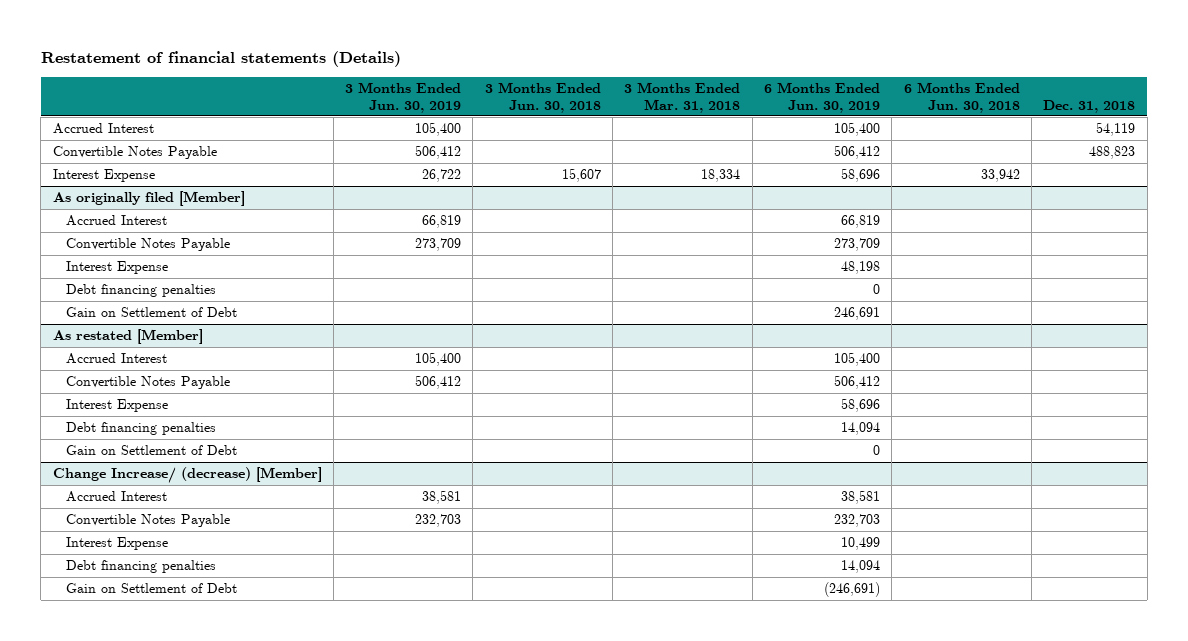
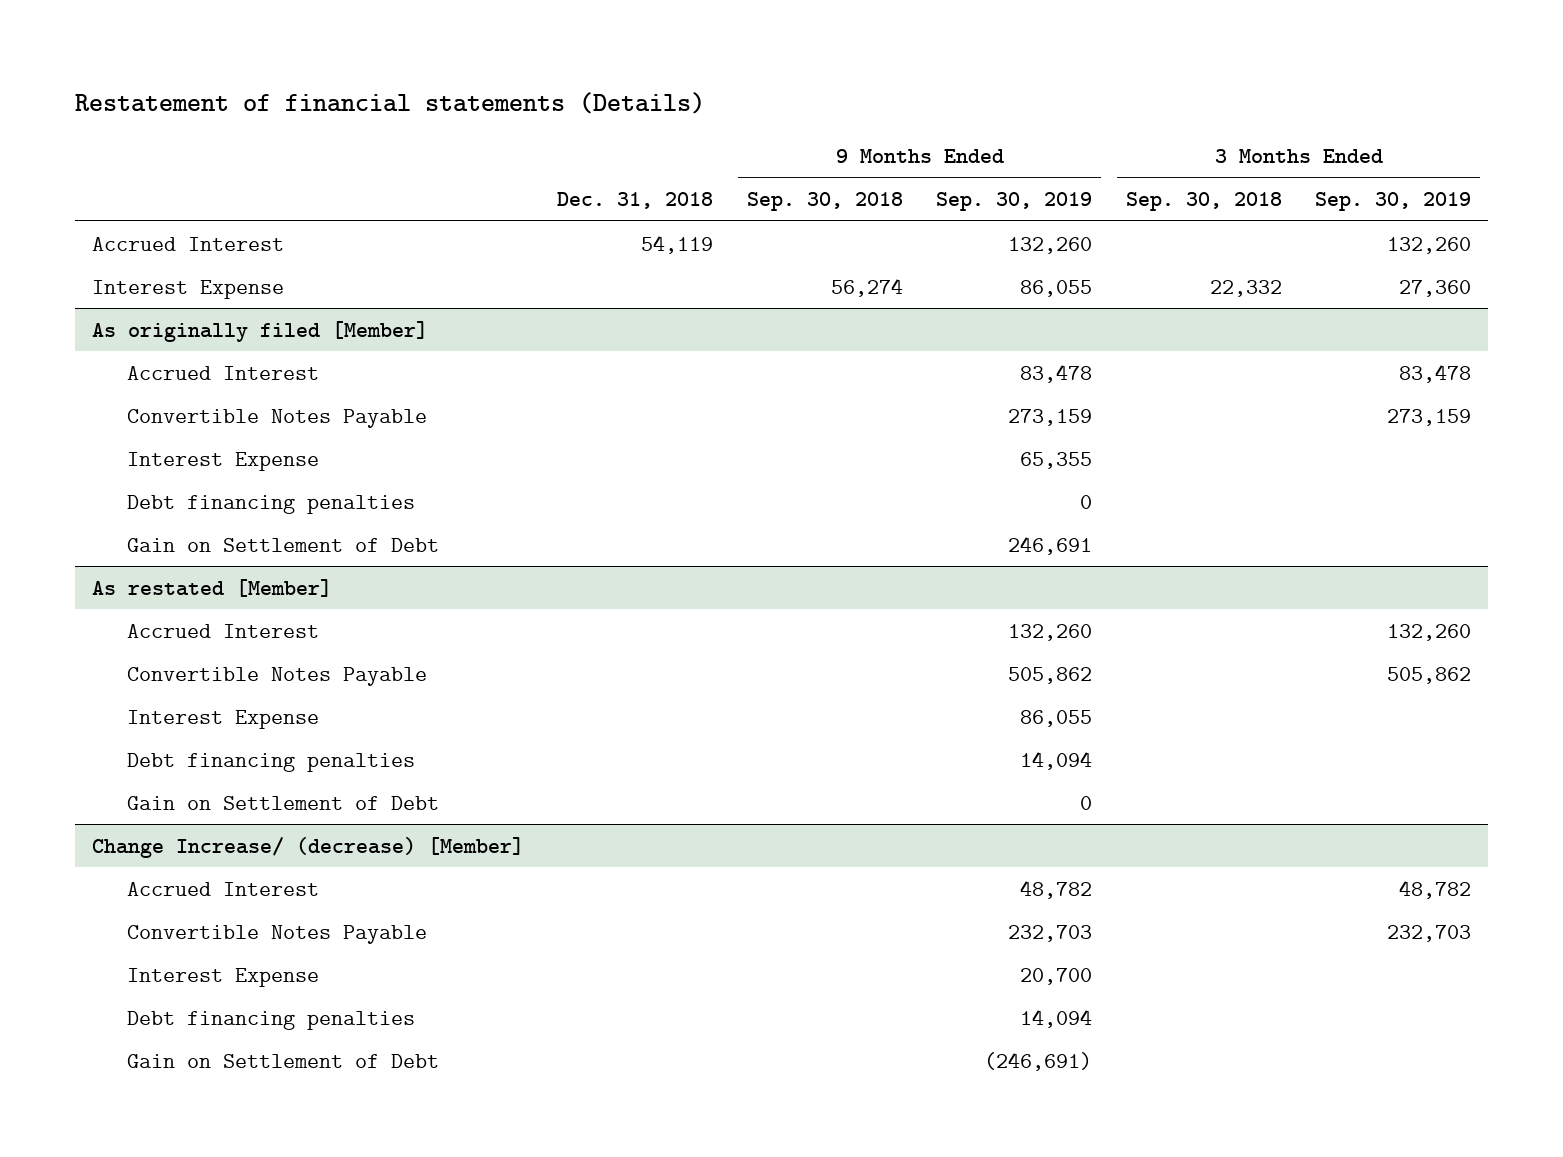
- | 3 Months Ended Jun. 30, 2019 | 3 Months Ended Jun. 30, 2018 | 3 Months Ended Mar. 31, 2018 | 6 Months Ended Jun. 30, 2019 | 6 Months Ended Jun. 30, 2018 | Dec. 31, 2018
+ | Dec. 31, 2018 | 9 Months Ended Sep. 30, 2018 | 9 Months Ended Sep. 30, 2019 | 3 Months Ended Sep. 30, 2018 | 3 Months Ended Sep. 30, 2019
- Convertible Notes Payable | 506,412 | | | 506,412 | | 488,823

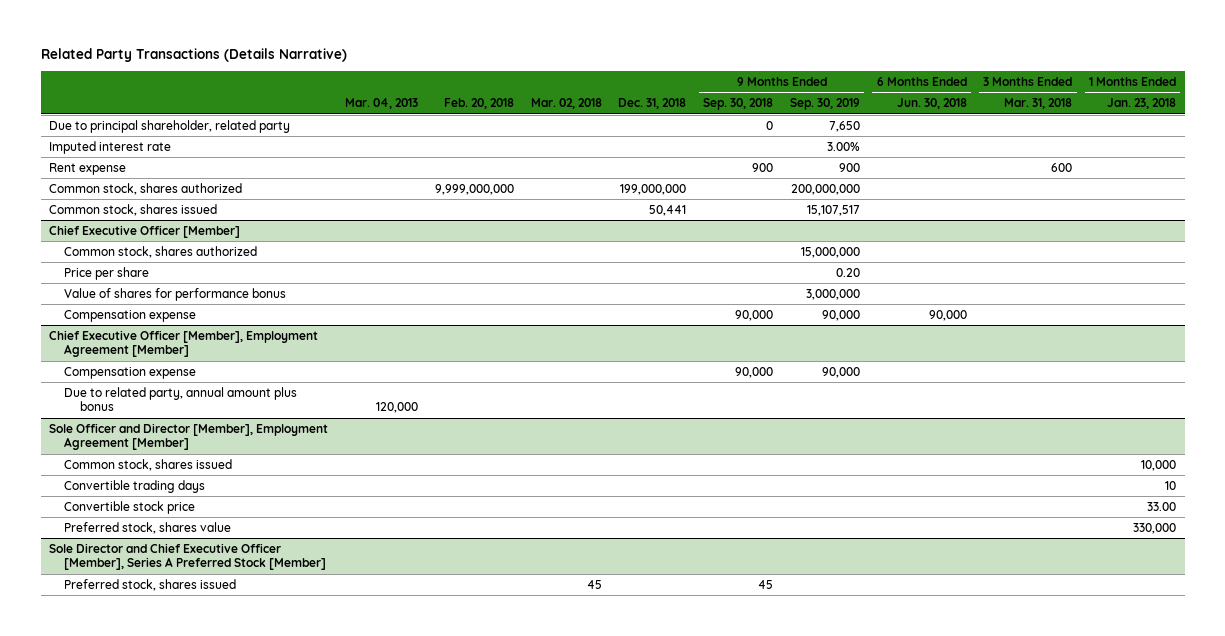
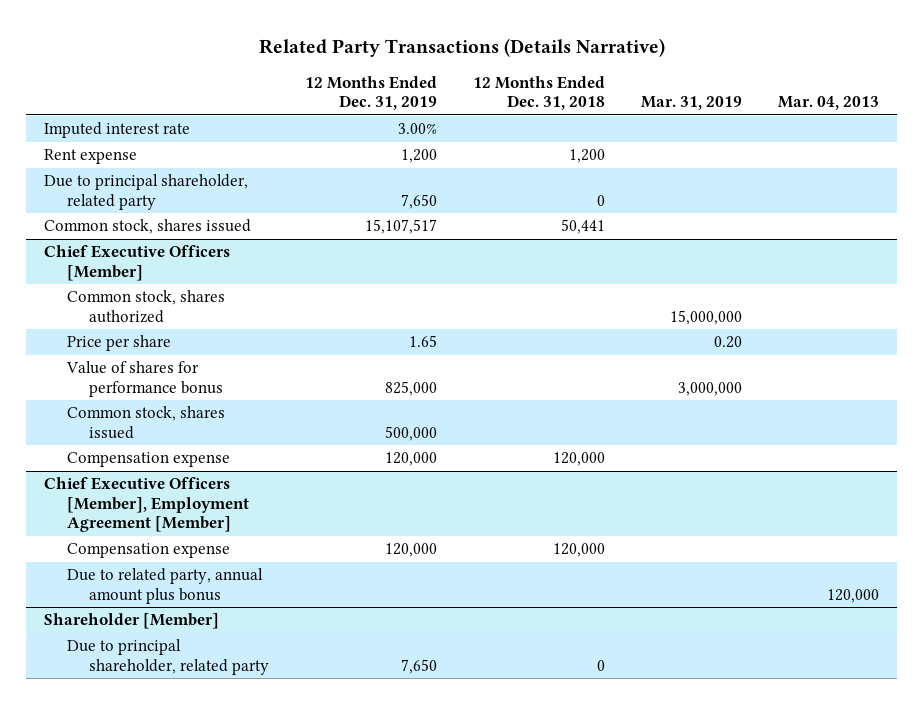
- | Mar. 04, 2013 | Feb. 20, 2018 | Mar. 02, 2018 | Dec. 31, 2018 | 9 Months Ended Sep. 30, 2018 | 9 Months Ended Sep. 30, 2019 | 6 Months Ended Jun. 30, 2018 | 3 Months Ended Mar. 31, 2018 | 1 Months Ended Jan. 23, 2018
+ | 12 Months Ended Dec. 31, 2019 | 12 Months Ended Dec. 31, 2018 | Mar. 31, 2019 | Mar. 04, 2013
- Common stock, shares authorized | | 9,999,000,000 | | 199,000,000 | | 200,000,000 | | |
moved down: Due to principal shareholder, related party | 7,650 | 0 | |
- Chief Executive Officer [Member]
+ Chief Executive Officers [Member]
+ Common stock, shares issued | 500,000 | | |
- Chief Executive Officer [Member], Employment Agreement [Member]
+ Chief Executive Officers [Member], Employment Agreement [Member]
- Sole Officer and Director [Member], Employment Agreement [Member]
- Common stock, shares issued | | | | | | | | | 10,000
- Convertible trading days | | | | | | | | | 10
- Convertible stock price | | | | | | | | | 33.00
- Preferred stock, shares value | | | | | | | | | 330,000
- Sole Director and Chief Executive Officer [Member], Series A Preferred Stock [Member]
- Preferred stock, shares issued | | | 45 | | 45 | | | |
+ Shareholder [Member]
+ Due to principal shareholder, related party | 7,650 | 0 | |

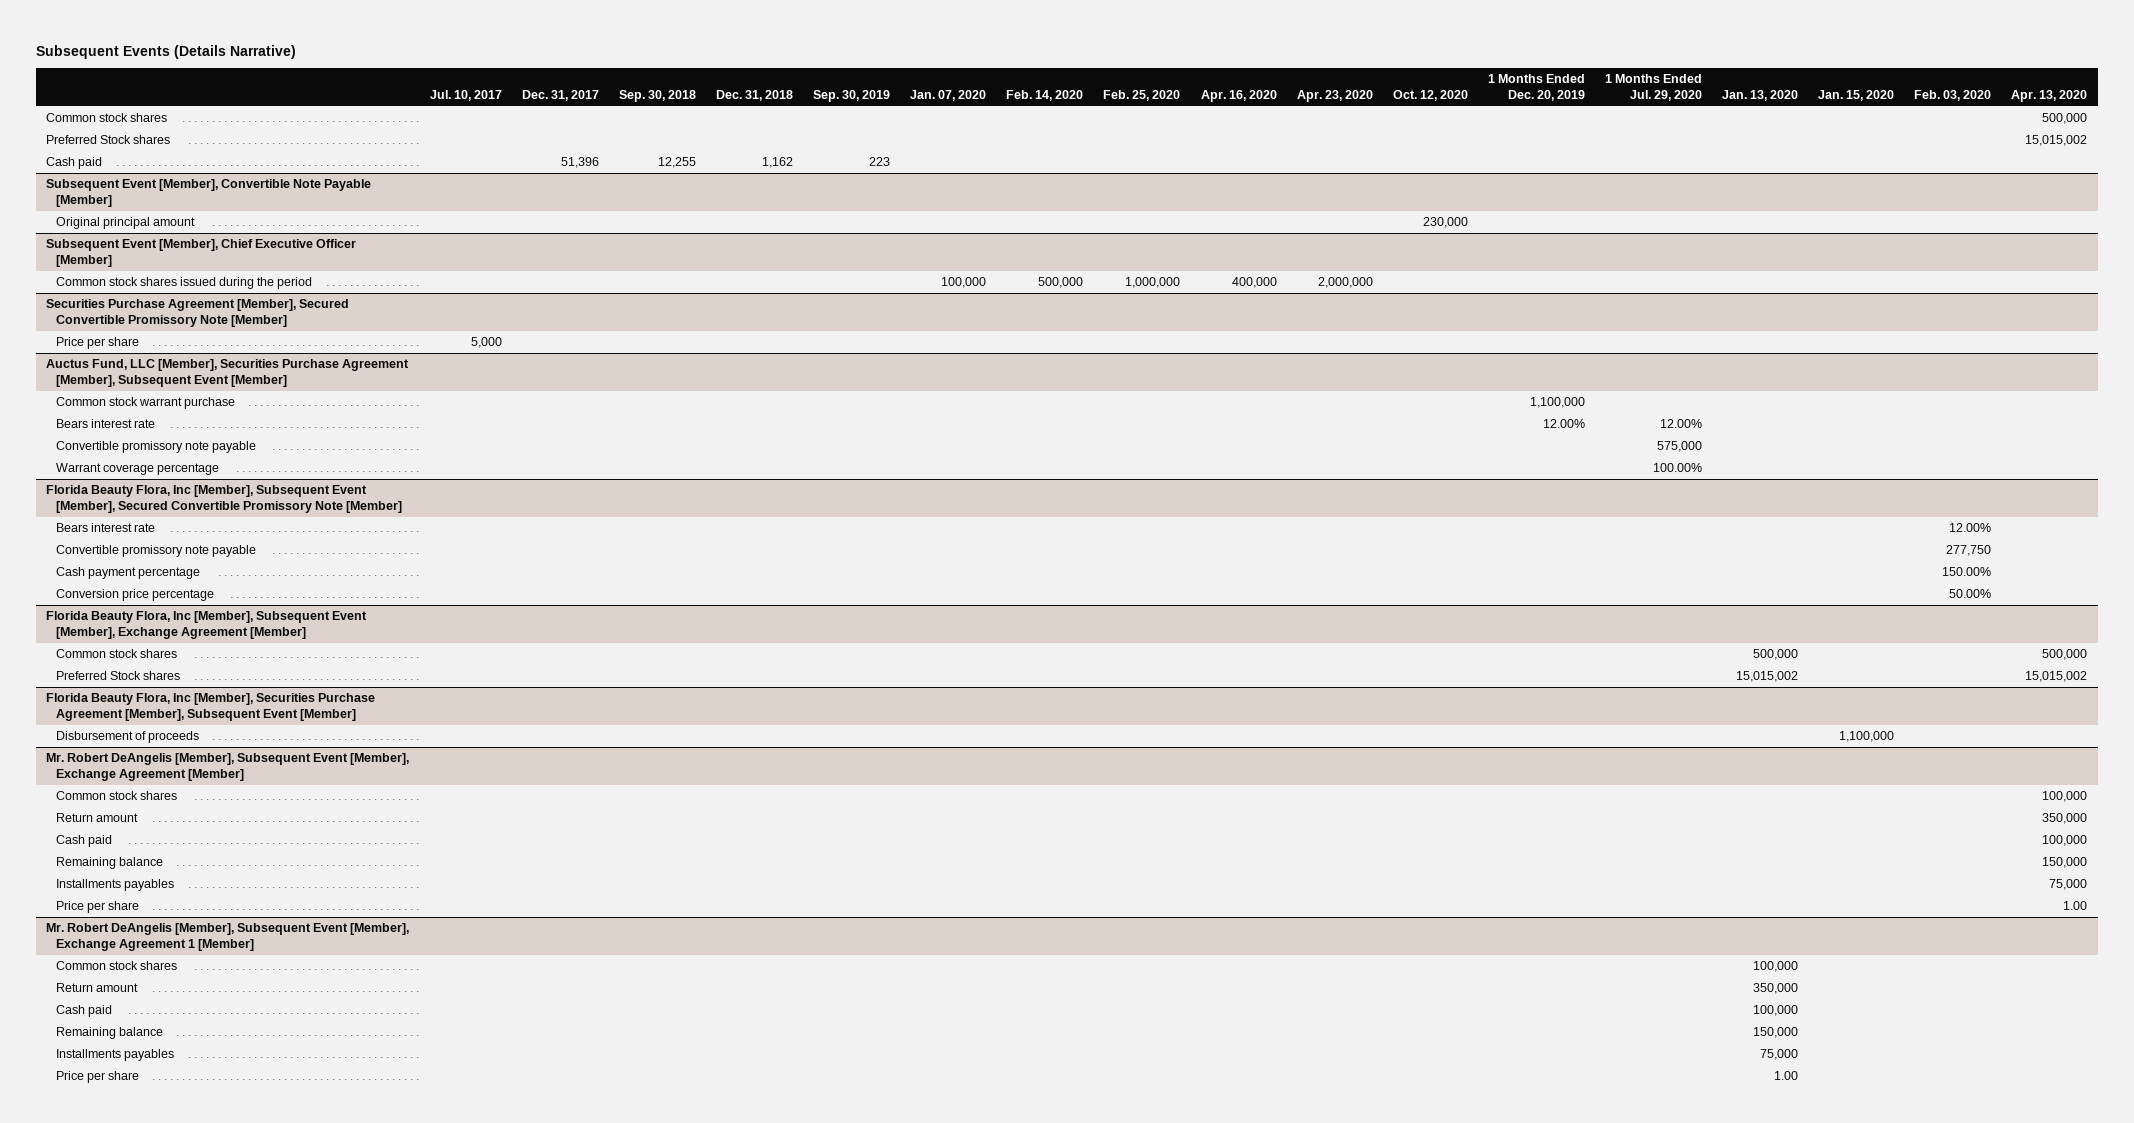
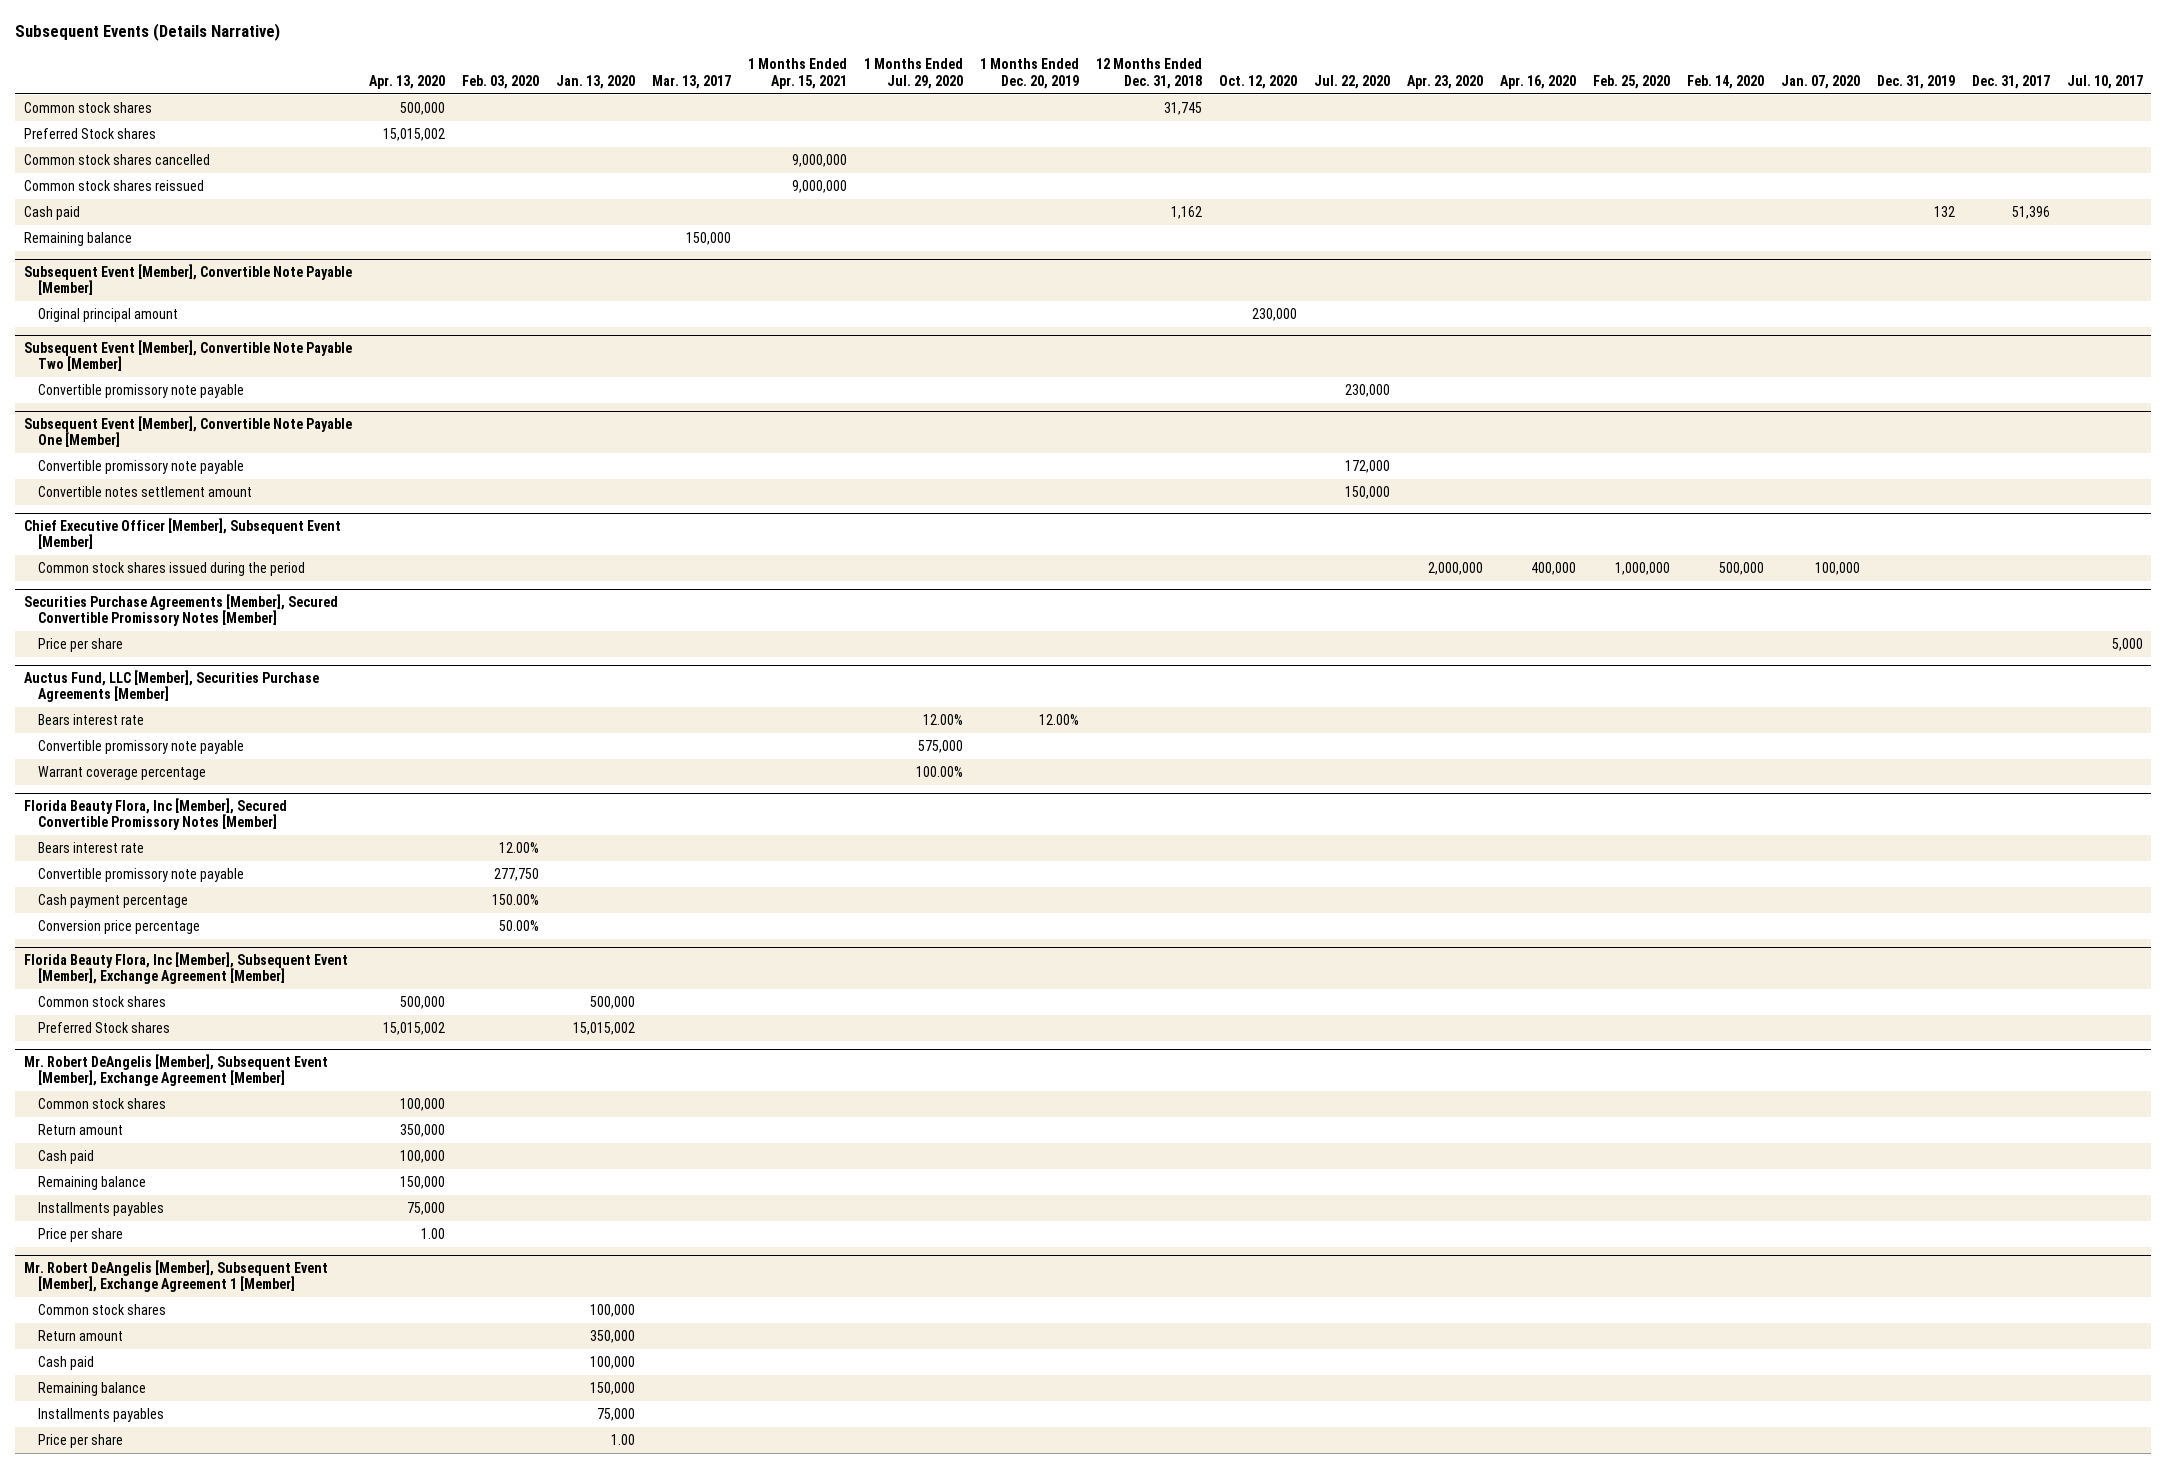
- | Jul. 10, 2017 | Dec. 31, 2017 | Sep. 30, 2018 | Dec. 31, 2018 | Sep. 30, 2019 | Jan. 07, 2020 | Feb. 14, 2020 | Feb. 25, 2020 | Apr. 16, 2020 | Apr. 23, 2020 | Oct. 12, 2020 | 1 Months Ended Dec. 20, 2019 | 1 Months Ended Jul. 29, 2020 | Jan. 13, 2020 | Jan. 15, 2020 | Feb. 03, 2020 | Apr. 13, 2020
+ | Apr. 13, 2020 | Feb. 03, 2020 | Jan. 13, 2020 | Mar. 13, 2017 | 1 Months Ended Apr. 15, 2021 | 1 Months Ended Jul. 29, 2020 | 1 Months Ended Dec. 20, 2019 | 12 Months Ended Dec. 31, 2018 | Oct. 12, 2020 | Jul. 22, 2020 | Apr. 23, 2020 | Apr. 16, 2020 | Feb. 25, 2020 | Feb. 14, 2020 | Jan. 07, 2020 | Dec. 31, 2019 | Dec. 31, 2017 | Jul. 10, 2017
+ Common stock shares cancelled | | | | | 9,000,000 | | | | | | | | | | | | |
+ Common stock shares reissued | | | | | 9,000,000 | | | | | | | | | | | | |
+ Remaining balance | | | | 150,000 | | | | | | | | | | | | | |
- Subsequent Event [Member], Chief Executive Officer [Member]
+ Subsequent Event [Member], Convertible Note Payable Two [Member]
+ Convertible promissory note payable | | | | | | | | | | 230,000 | | | | | | | |
+ Subsequent Event [Member], Convertible Note Payable One [Member]
+ Convertible promissory note payable | | | | | | | | | | 172,000 | | | | | | | |
+ Convertible notes settlement amount | | | | | | | | | | 150,000 | | | | | | | |
+ Chief Executive Officer [Member], Subsequent Event [Member]
- Securities Purchase Agreement [Member], Secured Convertible Promissory Note [Member]
+ Securities Purchase Agreements [Member], Secured Convertible Promissory Notes [Member]
- Auctus Fund, LLC [Member], Securities Purchase Agreement [Member], Subsequent Event [Member]
- Common stock warrant purchase | | | | | | | | | | | | 1,100,000 | | | | |
+ Auctus Fund, LLC [Member], Securities Purchase Agreements [Member]
- Florida Beauty Flora, Inc [Member], Subsequent Event [Member], Secured Convertible Promissory Note [Member]
+ Florida Beauty Flora, Inc [Member], Secured Convertible Promissory Notes [Member]
- Florida Beauty Flora, Inc [Member], Securities Purchase Agreement [Member], Subsequent Event [Member]
- Disbursement of proceeds | | | | | | | | | | | | | | | 1,100,000 | |

